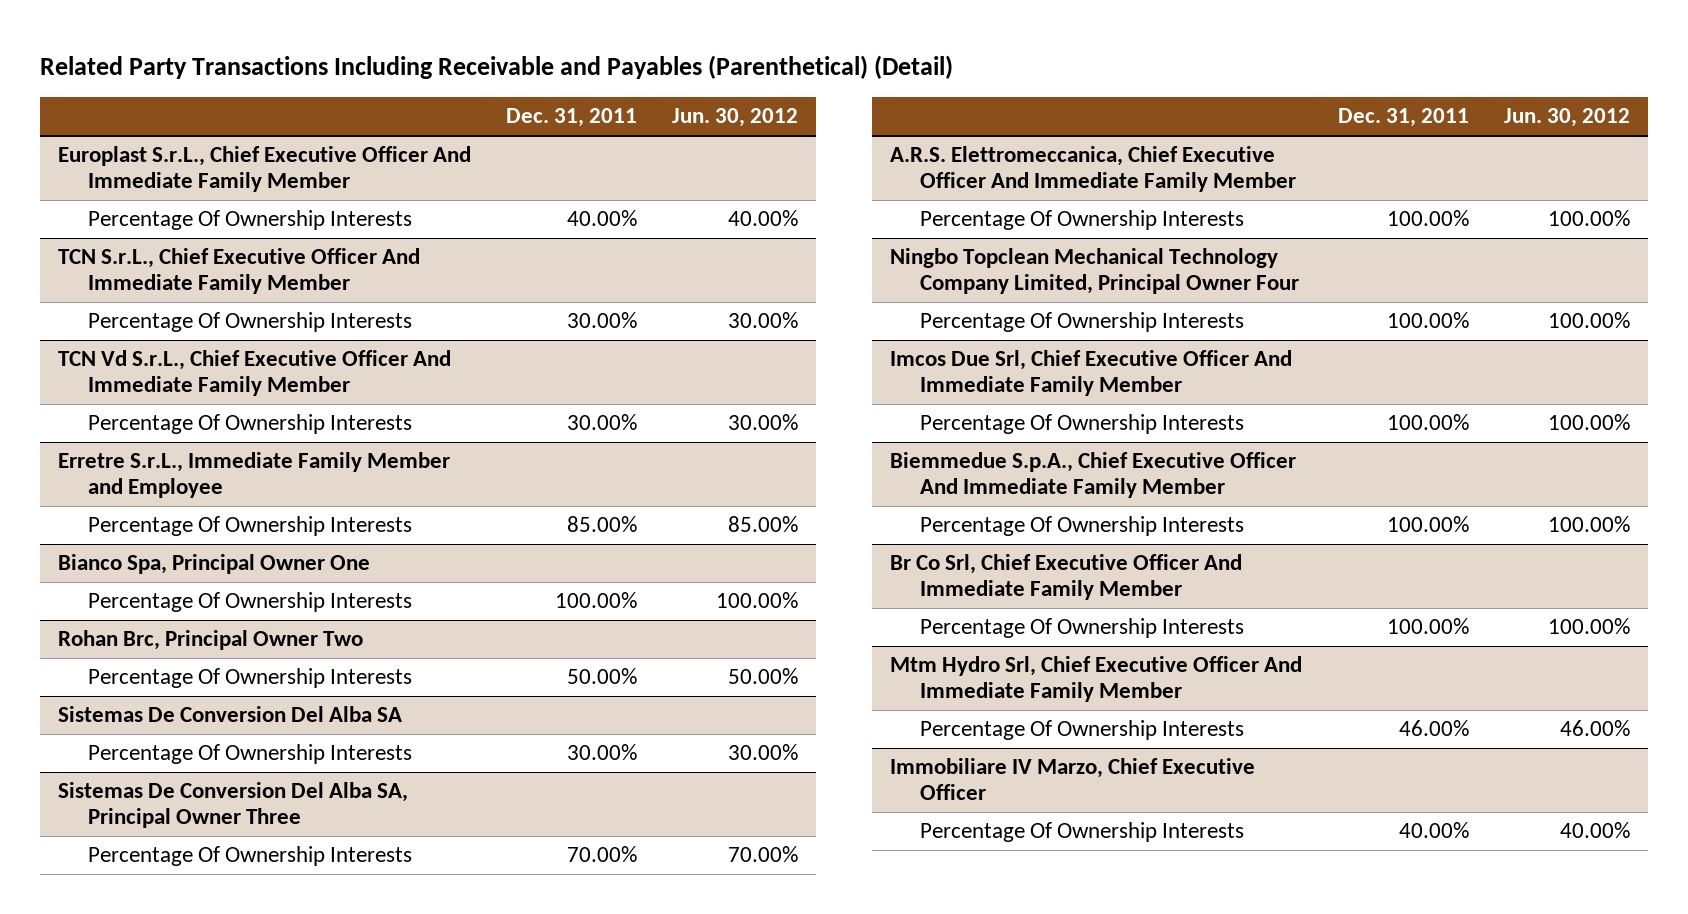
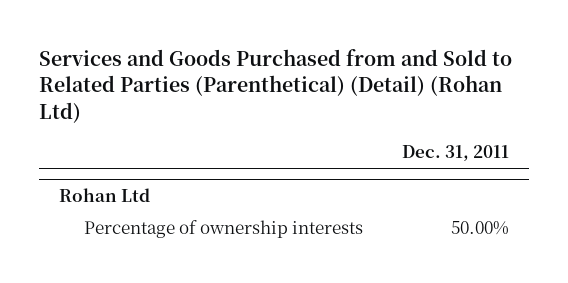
- Related Party Transactions Including Receivable and Payables (Parenthetical) (Detail)
+ Services and Goods Purchased from and Sold to Related Parties (Parenthetical) (Detail) (Rohan Ltd)
- | Dec. 31, 2011 | Jun. 30, 2012
+ | Dec. 31, 2011
- Europlast S.r.L., Chief Executive Officer And Immediate Family Member
- Percentage Of Ownership Interests | 40.00% | 40.00%
- TCN S.r.L., Chief Executive Officer And Immediate Family Member
- Percentage Of Ownership Interests | 30.00% | 30.00%
- TCN Vd S.r.L., Chief Executive Officer And Immediate Family Member
- Percentage Of Ownership Interests | 30.00% | 30.00%
- Erretre S.r.L., Immediate Family Member and Employee
- Percentage Of Ownership Interests | 85.00% | 85.00%
- Bianco Spa, Principal Owner One
- Percentage Of Ownership Interests | 100.00% | 100.00%
- Rohan Brc, Principal Owner Two
- Percentage Of Ownership Interests | 50.00% | 50.00%
- Sistemas De Conversion Del Alba SA
- Percentage Of Ownership Interests | 30.00% | 30.00%
- Sistemas De Conversion Del Alba SA, Principal Owner Three
- Percentage Of Ownership Interests | 70.00% | 70.00%
- A.R.S. Elettromeccanica, Chief Executive Officer And Immediate Family Member
- Percentage Of Ownership Interests | 100.00% | 100.00%
- Ningbo Topclean Mechanical Technology Company Limited, Principal Owner Four
- Percentage Of Ownership Interests | 100.00% | 100.00%
- Imcos Due Srl, Chief Executive Officer And Immediate Family Member
- Percentage Of Ownership Interests | 100.00% | 100.00%
- Biemmedue S.p.A., Chief Executive Officer And Immediate Family Member
- Percentage Of Ownership Interests | 100.00% | 100.00%
- Br Co Srl, Chief Executive Officer And Immediate Family Member
- Percentage Of Ownership Interests | 100.00% | 100.00%
- Mtm Hydro Srl, Chief Executive Officer And Immediate Family Member
- Percentage Of Ownership Interests | 46.00% | 46.00%
- Immobiliare IV Marzo, Chief Executive Officer
- Percentage Of Ownership Interests | 40.00% | 40.00%
+ Rohan Ltd
+ Percentage of ownership interests | 50.00%

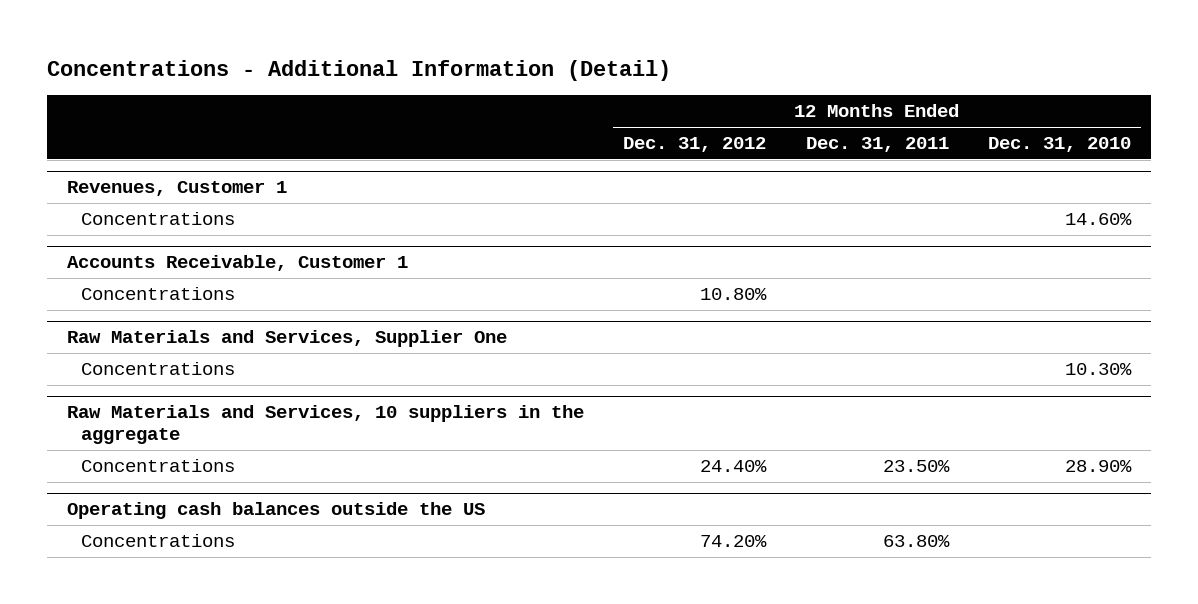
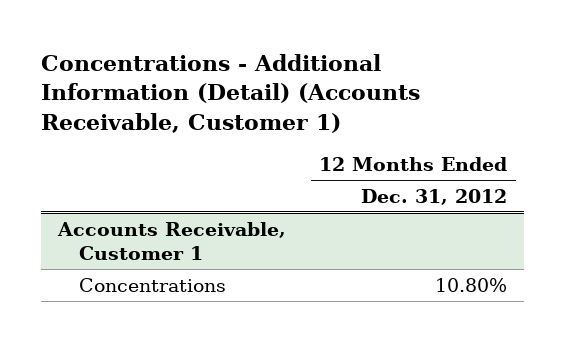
- Concentrations - Additional Information (Detail)
+ Concentrations - Additional Information (Detail) (Accounts Receivable, Customer 1)
- | 12 Months Ended Dec. 31, 2012 | 12 Months Ended Dec. 31, 2011 | 12 Months Ended Dec. 31, 2010
+ | 12 Months Ended Dec. 31, 2012
- Revenues, Customer 1
- Concentrations | | | 14.60%
- Raw Materials and Services, Supplier One
- Concentrations | | | 10.30%
- Raw Materials and Services, 10 suppliers in the aggregate
- Concentrations | 24.40% | 23.50% | 28.90%
- Operating cash balances outside the US
- Concentrations | 74.20% | 63.80% |

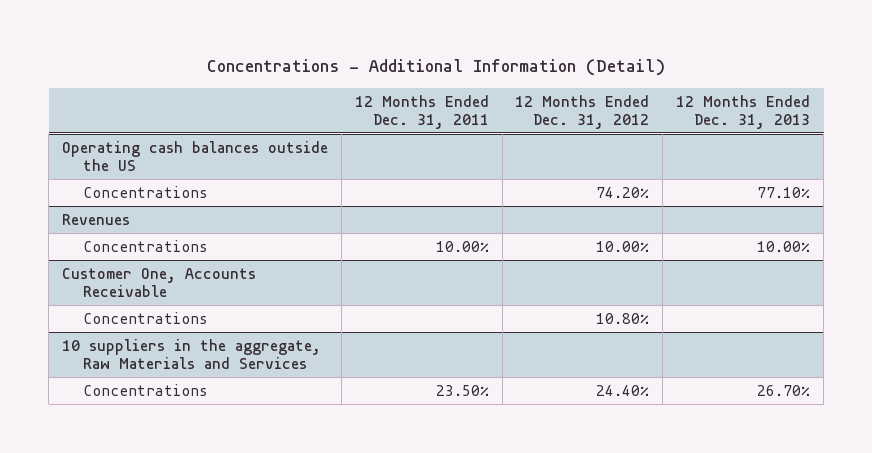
- Concentrations - Additional Information (Detail) (Accounts Receivable, Customer 1)
+ Concentrations - Additional Information (Detail)
- | 12 Months Ended Dec. 31, 2012
+ | 12 Months Ended Dec. 31, 2011 | 12 Months Ended Dec. 31, 2012 | 12 Months Ended Dec. 31, 2013
- Accounts Receivable, Customer 1
+ Operating cash balances outside the US
+ Concentrations | | 74.20% | 77.10%
+ Revenues
+ Concentrations | 10.00% | 10.00% | 10.00%
+ Customer One, Accounts Receivable
+ 10 suppliers in the aggregate, Raw Materials and Services
+ Concentrations | 23.50% | 24.40% | 26.70%

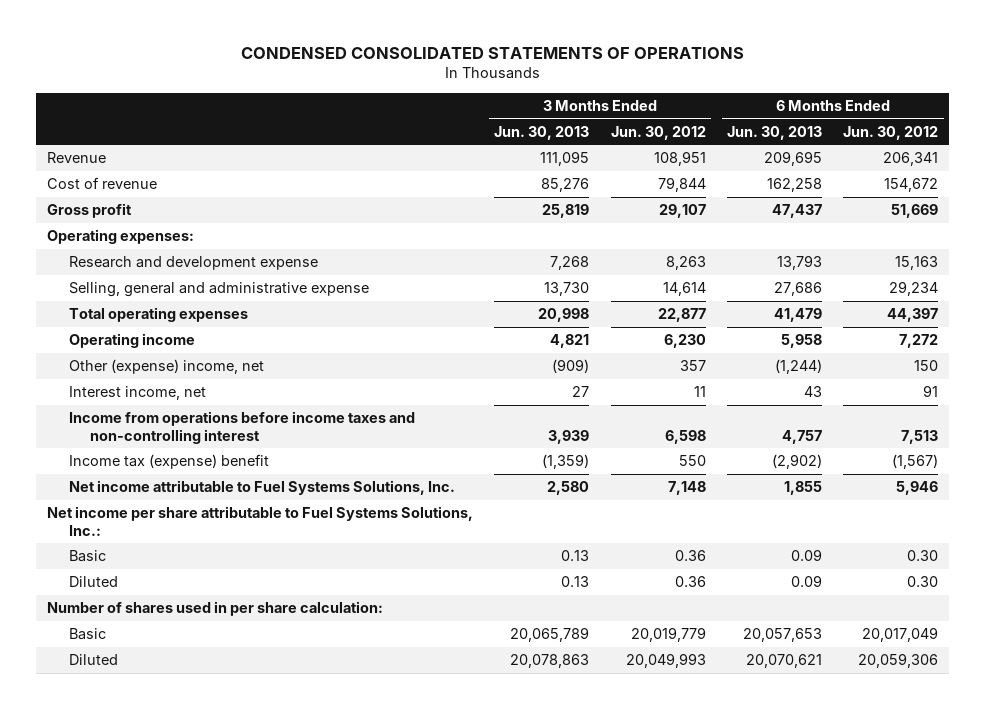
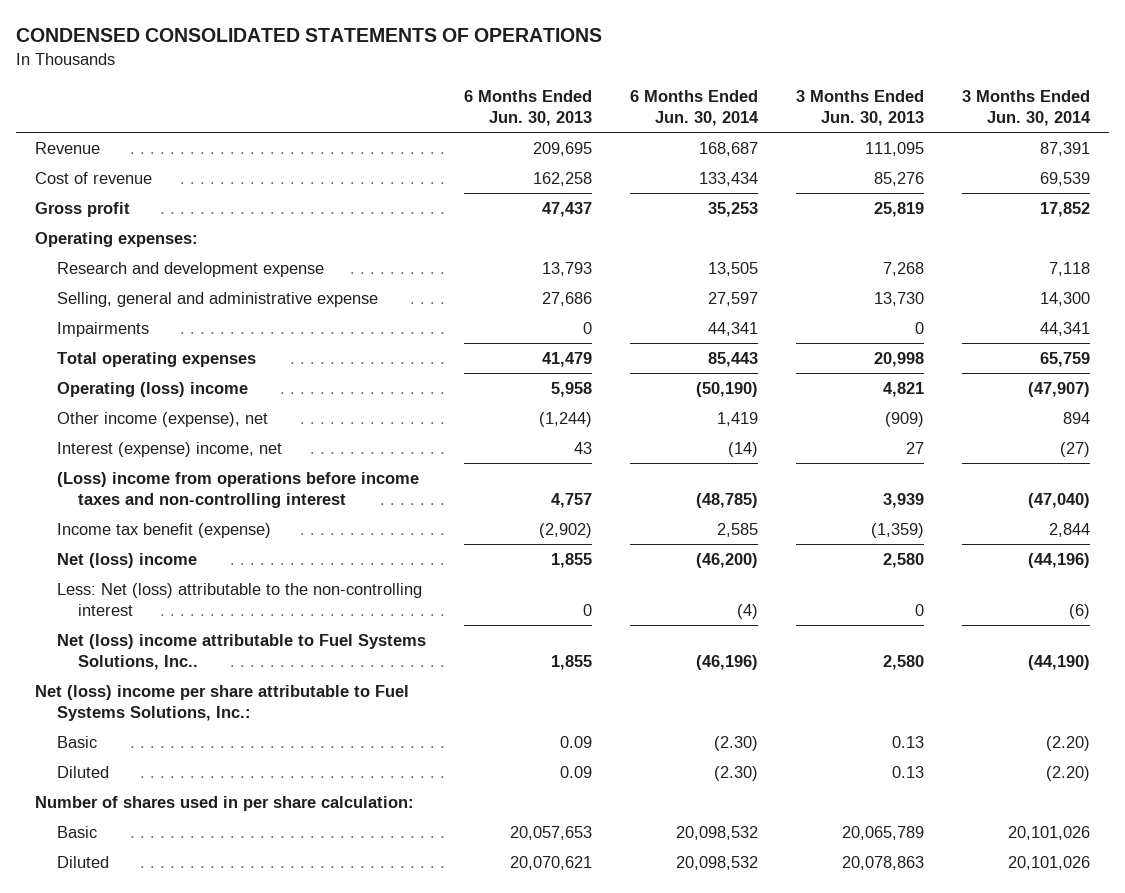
- | 3 Months Ended Jun. 30, 2013 | 3 Months Ended Jun. 30, 2012 | 6 Months Ended Jun. 30, 2013 | 6 Months Ended Jun. 30, 2012
+ | 6 Months Ended Jun. 30, 2013 | 6 Months Ended Jun. 30, 2014 | 3 Months Ended Jun. 30, 2013 | 3 Months Ended Jun. 30, 2014
+ Impairments | 0 | 44,341 | 0 | 44,341
- Operating income | 4,821 | 6,230 | 5,958 | 7,272
- Other (expense) income, net | (909) | 357 | (1,244) | 150
- Interest income, net | 27 | 11 | 43 | 91
- Income from operations before income taxes and non-controlling interest | 3,939 | 6,598 | 4,757 | 7,513
- Income tax (expense) benefit | (1,359) | 550 | (2,902) | (1,567)
- Net income attributable to Fuel Systems Solutions, Inc. | 2,580 | 7,148 | 1,855 | 5,946
- Net income per share attributable to Fuel Systems Solutions, Inc.:
+ Operating (loss) income | 5,958 | (50,190) | 4,821 | (47,907)
+ Other income (expense), net | (1,244) | 1,419 | (909) | 894
+ Interest (expense) income, net | 43 | (14) | 27 | (27)
+ (Loss) income from operations before income taxes and non-controlling interest | 4,757 | (48,785) | 3,939 | (47,040)
+ Income tax benefit (expense) | (2,902) | 2,585 | (1,359) | 2,844
+ Net (loss) income | 1,855 | (46,200) | 2,580 | (44,196)
+ Less: Net (loss) attributable to the non-controlling interest | 0 | (4) | 0 | (6)
+ Net (loss) income attributable to Fuel Systems Solutions, Inc.. | 1,855 | (46,196) | 2,580 | (44,190)
+ Net (loss) income per share attributable to Fuel Systems Solutions, Inc.:

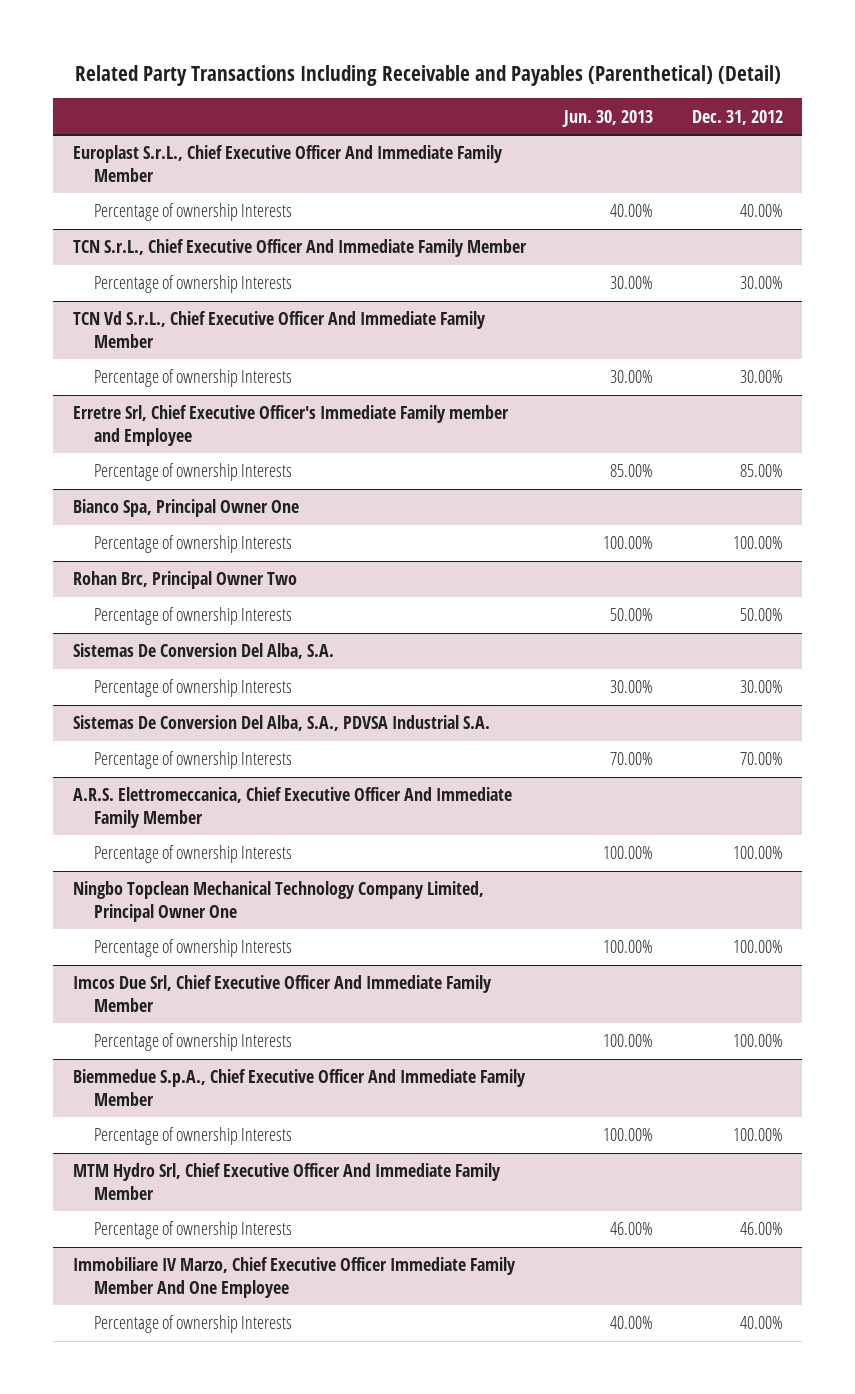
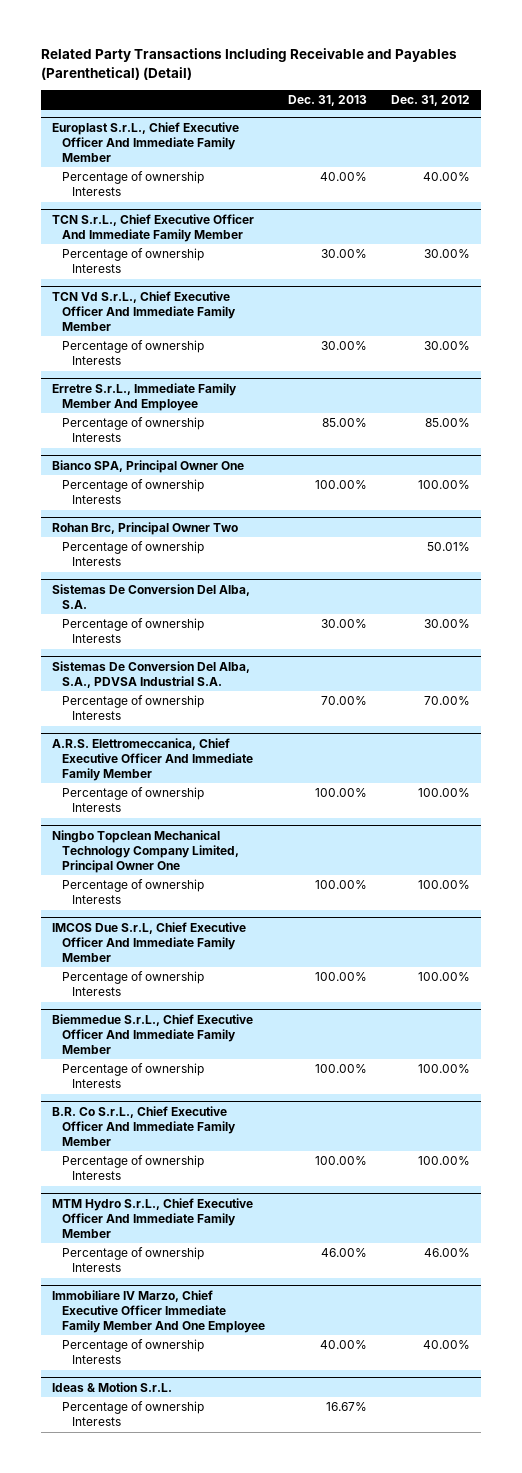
- | Jun. 30, 2013 | Dec. 31, 2012
+ | Dec. 31, 2013 | Dec. 31, 2012
- Erretre Srl, Chief Executive Officer's Immediate Family member and Employee
+ Erretre S.r.L., Immediate Family Member And Employee
- Bianco Spa, Principal Owner One
+ Bianco SPA, Principal Owner One
@ Rohan Brc, Principal Owner Two
- Percentage of ownership Interests | 50.00% | 50.00%
+ Percentage of ownership Interests | | 50.01%
- Imcos Due Srl, Chief Executive Officer And Immediate Family Member
+ IMCOS Due S.r.L, Chief Executive Officer And Immediate Family Member
- Biemmedue S.p.A., Chief Executive Officer And Immediate Family Member
+ Biemmedue S.r.L., Chief Executive Officer And Immediate Family Member
- MTM Hydro Srl, Chief Executive Officer And Immediate Family Member
+ B.R. Co S.r.L., Chief Executive Officer And Immediate Family Member
+ Percentage of ownership Interests | 100.00% | 100.00%
+ MTM Hydro S.r.L., Chief Executive Officer And Immediate Family Member
+ Ideas & Motion S.r.L.
+ Percentage of ownership Interests | 16.67% |

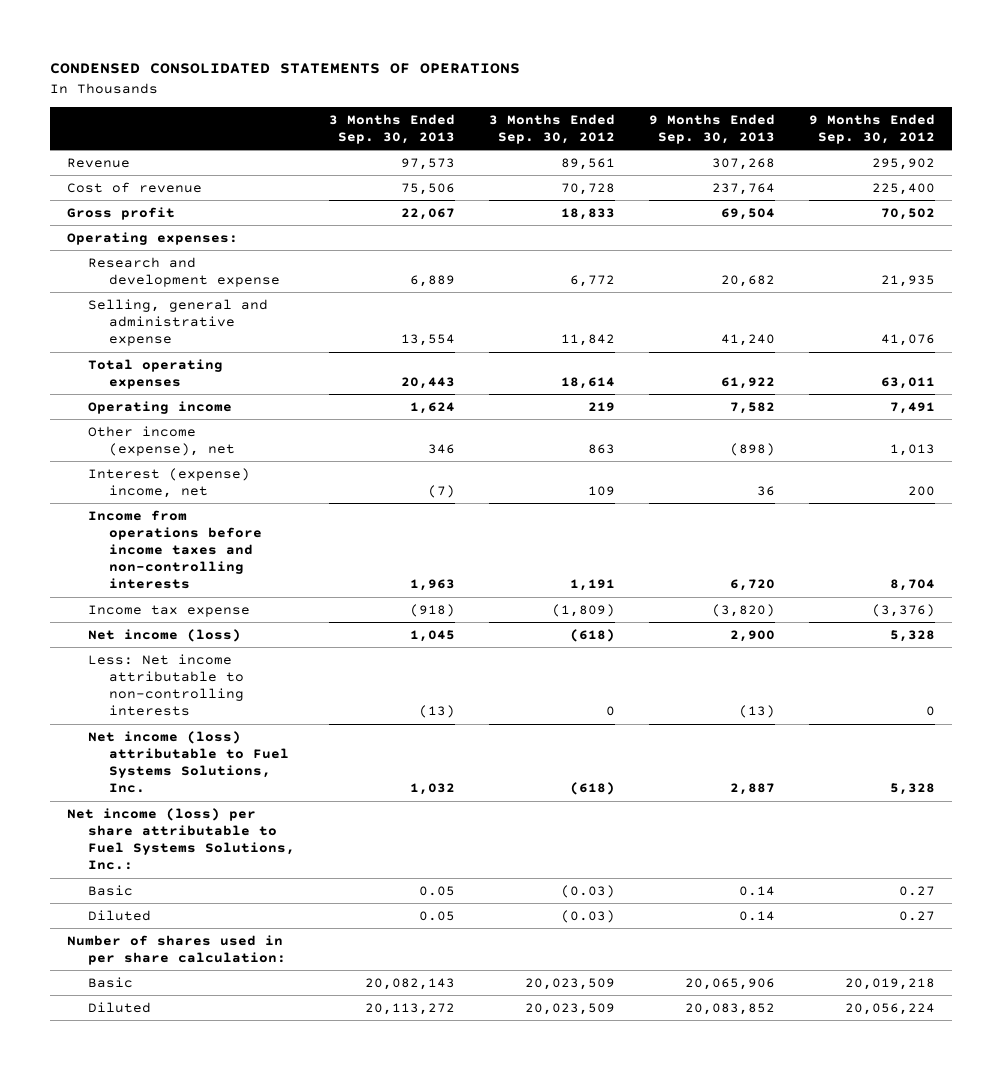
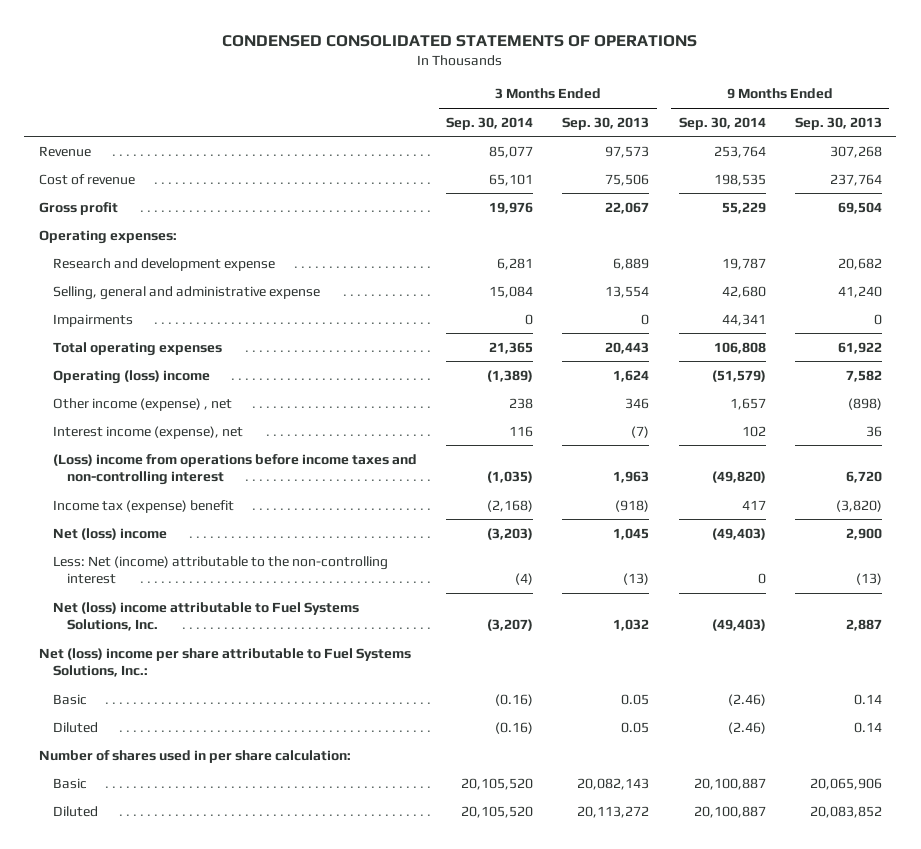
- | 3 Months Ended Sep. 30, 2013 | 3 Months Ended Sep. 30, 2012 | 9 Months Ended Sep. 30, 2013 | 9 Months Ended Sep. 30, 2012
+ | 3 Months Ended Sep. 30, 2014 | 3 Months Ended Sep. 30, 2013 | 9 Months Ended Sep. 30, 2014 | 9 Months Ended Sep. 30, 2013
+ Impairments | 0 | 0 | 44,341 | 0
- Operating income | 1,624 | 219 | 7,582 | 7,491
- Other income (expense), net | 346 | 863 | (898) | 1,013
- Interest (expense) income, net | (7) | 109 | 36 | 200
- Income from operations before income taxes and non-controlling interests | 1,963 | 1,191 | 6,720 | 8,704
- Income tax expense | (918) | (1,809) | (3,820) | (3,376)
- Net income (loss) | 1,045 | (618) | 2,900 | 5,328
- Less: Net income attributable to non-controlling interests | (13) | 0 | (13) | 0
- Net income (loss) attributable to Fuel Systems Solutions, Inc. | 1,032 | (618) | 2,887 | 5,328
- Net income (loss) per share attributable to Fuel Systems Solutions, Inc.:
+ Operating (loss) income | (1,389) | 1,624 | (51,579) | 7,582
+ Other income (expense) , net | 238 | 346 | 1,657 | (898)
+ Interest income (expense), net | 116 | (7) | 102 | 36
+ (Loss) income from operations before income taxes and non-controlling interest | (1,035) | 1,963 | (49,820) | 6,720
+ Income tax (expense) benefit | (2,168) | (918) | 417 | (3,820)
+ Net (loss) income | (3,203) | 1,045 | (49,403) | 2,900
+ Less: Net (income) attributable to the non-controlling interest | (4) | (13) | 0 | (13)
+ Net (loss) income attributable to Fuel Systems Solutions, Inc. | (3,207) | 1,032 | (49,403) | 2,887
+ Net (loss) income per share attributable to Fuel Systems Solutions, Inc.:

